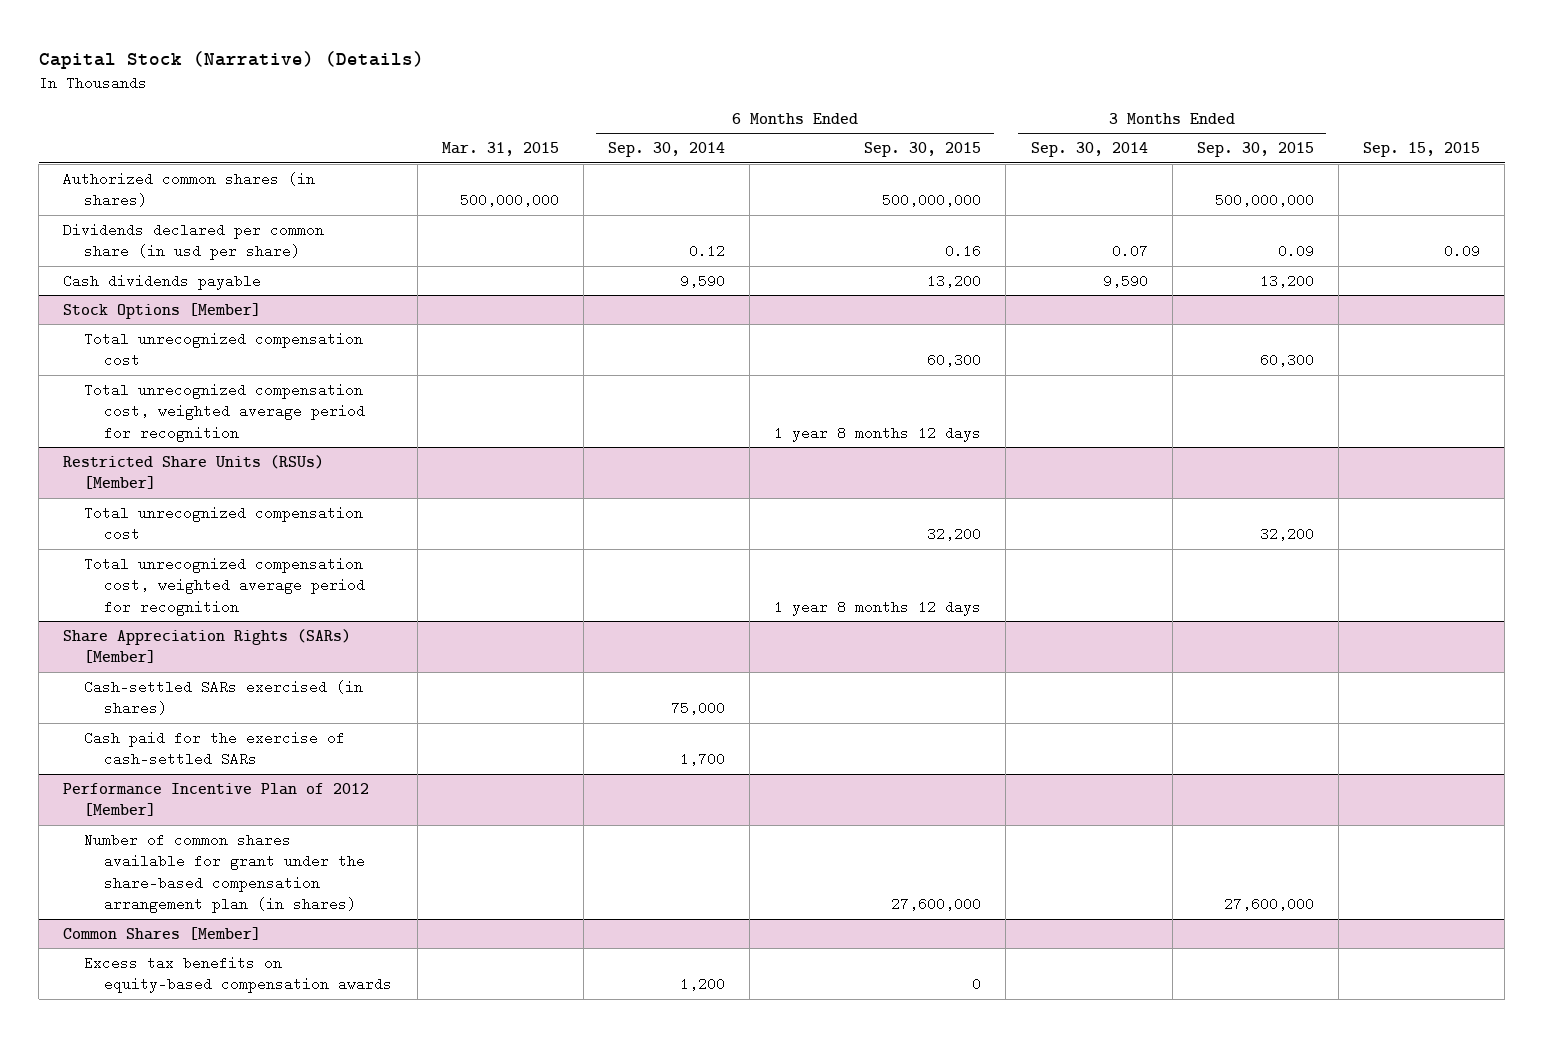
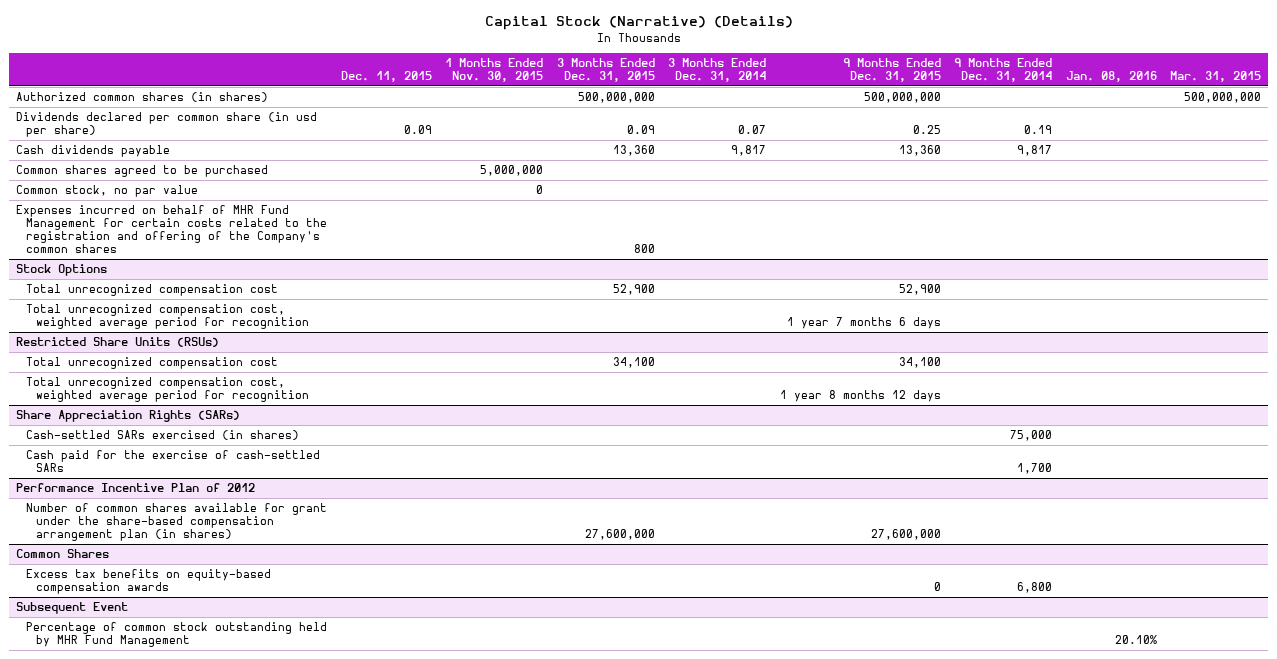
- | Mar. 31, 2015 | 6 Months Ended Sep. 30, 2014 | 6 Months Ended Sep. 30, 2015 | 3 Months Ended Sep. 30, 2014 | 3 Months Ended Sep. 30, 2015 | Sep. 15, 2015
+ | Dec. 11, 2015 | 1 Months Ended Nov. 30, 2015 | 3 Months Ended Dec. 31, 2015 | 3 Months Ended Dec. 31, 2014 | 9 Months Ended Dec. 31, 2015 | 9 Months Ended Dec. 31, 2014 | Jan. 08, 2016 | Mar. 31, 2015
- Stock Options [Member]
+ Common shares agreed to be purchased | | 5,000,000 | | | | | |
+ Common stock, no par value | | 0 | | | | | |
+ Expenses incurred on behalf of MHR Fund Management for certain costs related to the registration and offering of the Company's common shares | | | 800 | | | | |
+ Stock Options
- Restricted Share Units (RSUs) [Member]
+ Restricted Share Units (RSUs)
- Share Appreciation Rights (SARs) [Member]
+ Share Appreciation Rights (SARs)
- Performance Incentive Plan of 2012 [Member]
+ Performance Incentive Plan of 2012
- Common Shares [Member]
+ Common Shares
+ Subsequent Event
+ Percentage of common stock outstanding held by MHR Fund Management | | | | | | | 20.10% |

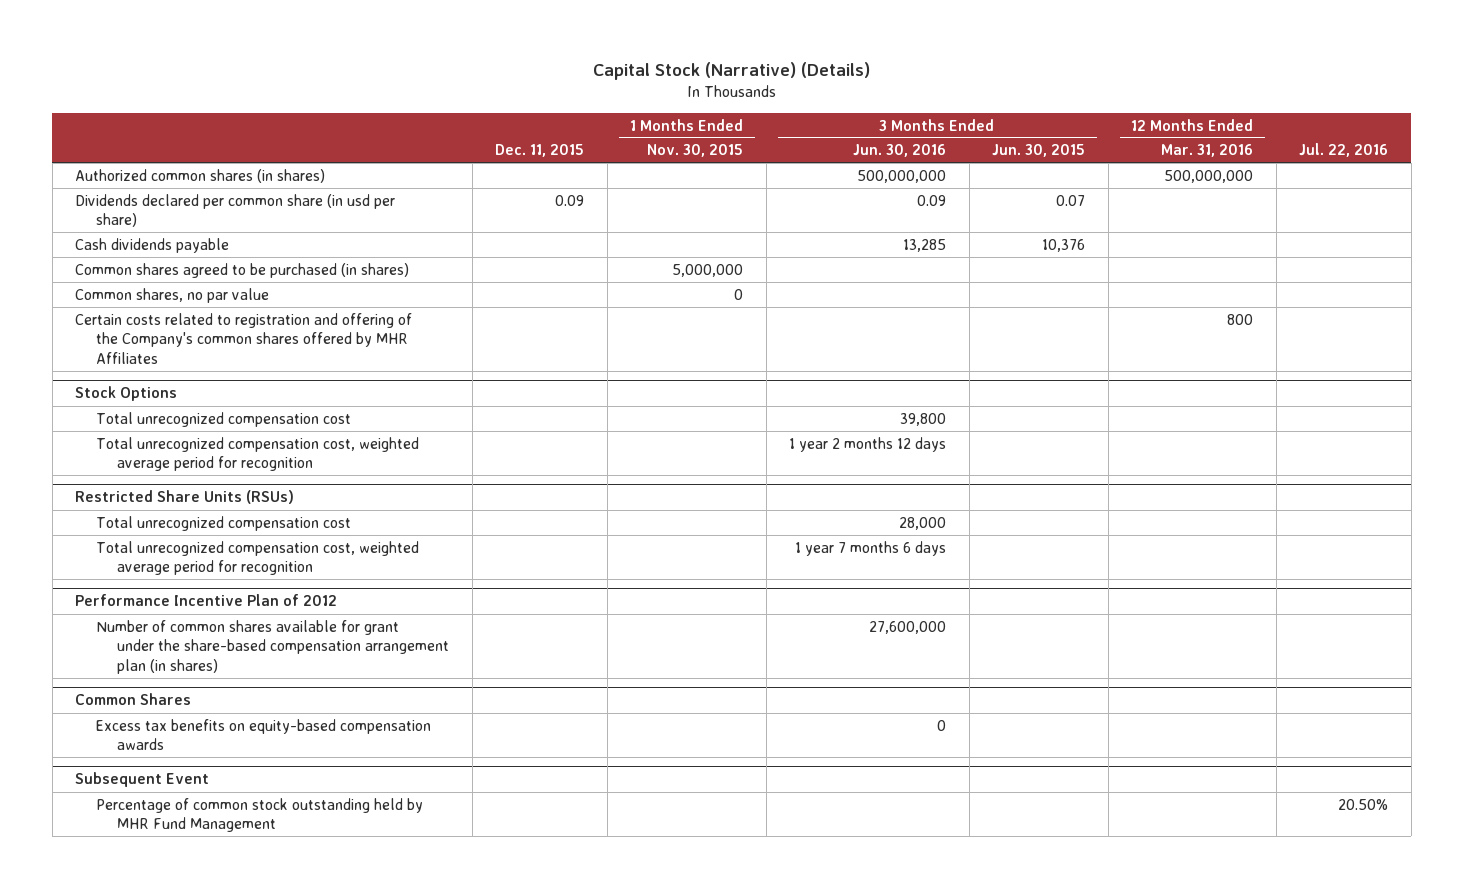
- | Dec. 11, 2015 | 1 Months Ended Nov. 30, 2015 | 3 Months Ended Dec. 31, 2015 | 3 Months Ended Dec. 31, 2014 | 9 Months Ended Dec. 31, 2015 | 9 Months Ended Dec. 31, 2014 | Jan. 08, 2016 | Mar. 31, 2015
+ | Dec. 11, 2015 | 1 Months Ended Nov. 30, 2015 | 3 Months Ended Jun. 30, 2016 | 3 Months Ended Jun. 30, 2015 | 12 Months Ended Mar. 31, 2016 | Jul. 22, 2016
- Common shares agreed to be purchased | | 5,000,000 | | | | | |
- Common stock, no par value | | 0 | | | | | |
- Expenses incurred on behalf of MHR Fund Management for certain costs related to the registration and offering of the Company's common shares | | | 800 | | | | |
+ Common shares agreed to be purchased (in shares) | | 5,000,000 | | | |
+ Common shares, no par value | | 0 | | | |
+ Certain costs related to registration and offering of the Company's common shares offered by MHR Affiliates | | | | | 800 |
- Share Appreciation Rights (SARs)
- Cash-settled SARs exercised (in shares) | | | | | | 75,000 | |
- Cash paid for the exercise of cash-settled SARs | | | | | | 1,700 | |

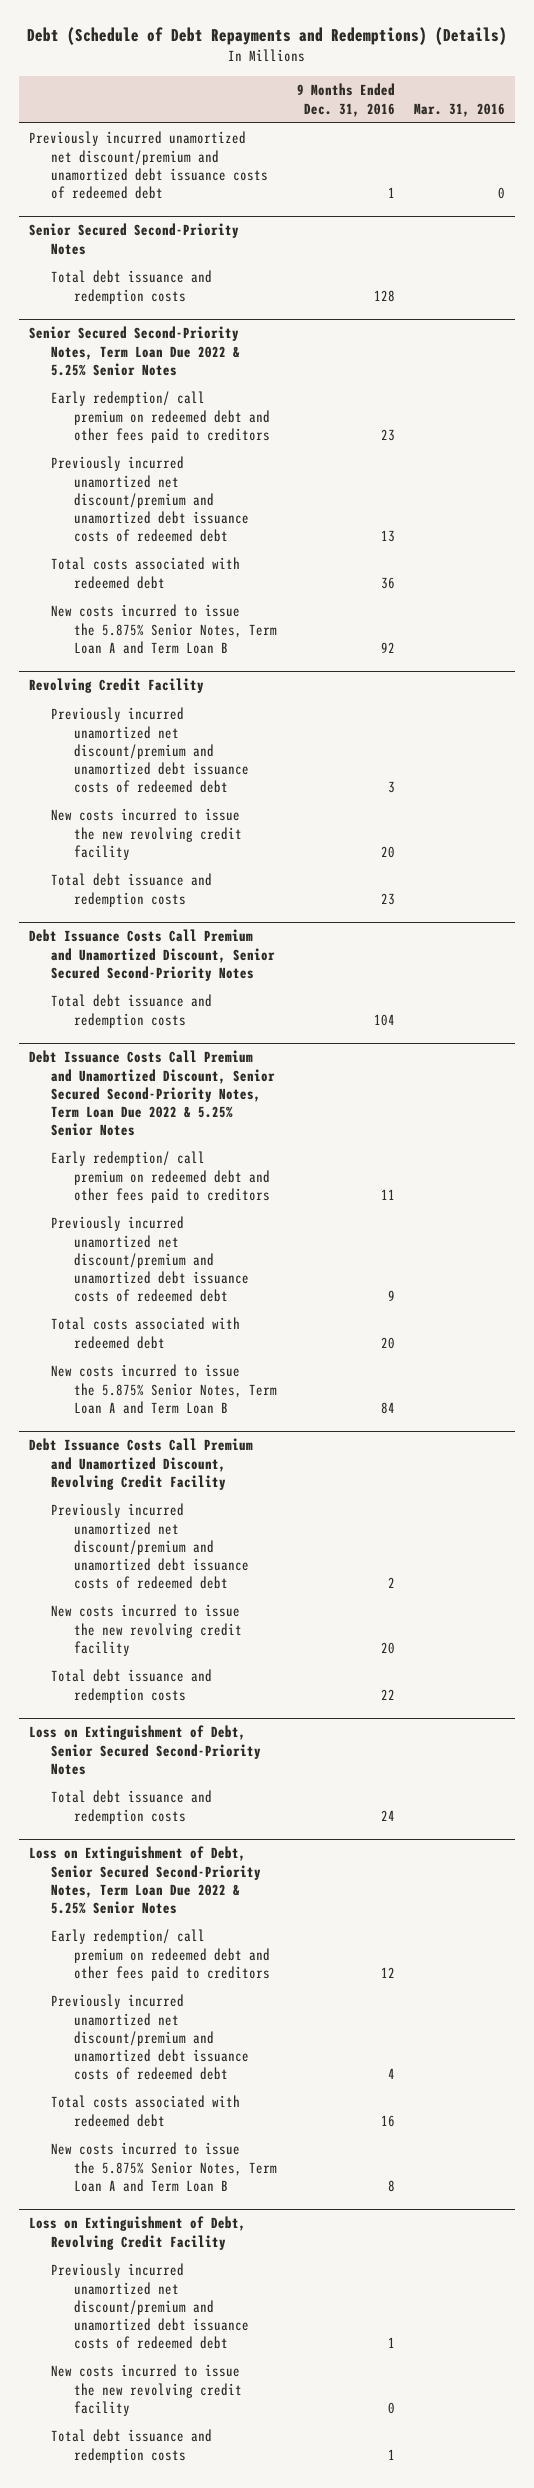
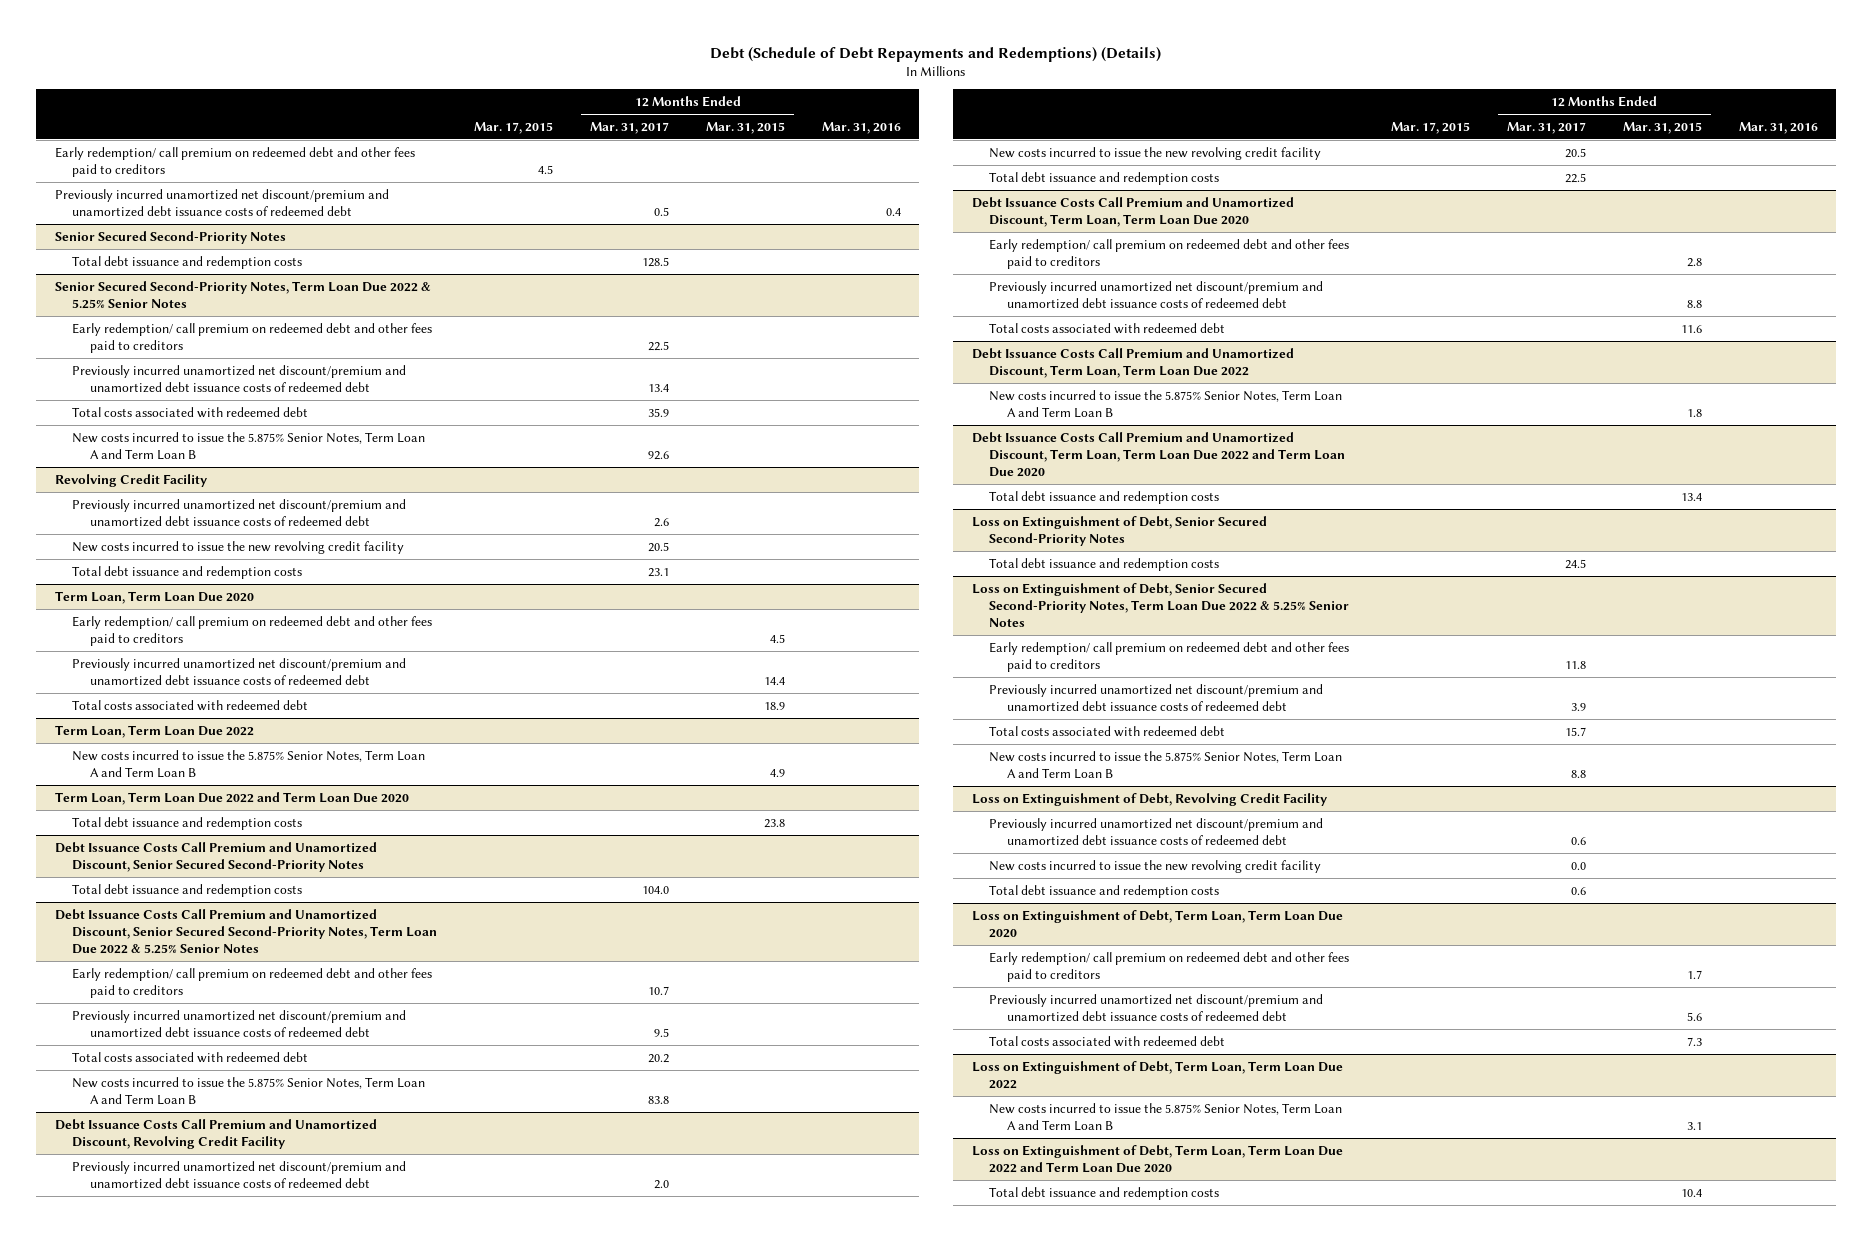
- | 9 Months Ended Dec. 31, 2016 | Mar. 31, 2016
+ | Mar. 17, 2015 | 12 Months Ended Mar. 31, 2017 | 12 Months Ended Mar. 31, 2015 | Mar. 31, 2016
- Previously incurred unamortized net discount/premium and unamortized debt issuance costs of redeemed debt | 1 | 0
+ Early redemption/ call premium on redeemed debt and other fees paid to creditors | 4.5 | | |
+ Previously incurred unamortized net discount/premium and unamortized debt issuance costs of redeemed debt | | 0.5 | | 0.4
+ Term Loan, Term Loan Due 2020
+ Early redemption/ call premium on redeemed debt and other fees paid to creditors | | | 4.5 |
+ Previously incurred unamortized net discount/premium and unamortized debt issuance costs of redeemed debt | | | 14.4 |
+ Total costs associated with redeemed debt | | | 18.9 |
+ Term Loan, Term Loan Due 2022
+ New costs incurred to issue the 5.875% Senior Notes, Term Loan A and Term Loan B | | | 4.9 |
+ Term Loan, Term Loan Due 2022 and Term Loan Due 2020
+ Total debt issuance and redemption costs | | | 23.8 |
+ Debt Issuance Costs Call Premium and Unamortized Discount, Term Loan, Term Loan Due 2020
+ Early redemption/ call premium on redeemed debt and other fees paid to creditors | | | 2.8 |
+ Previously incurred unamortized net discount/premium and unamortized debt issuance costs of redeemed debt | | | 8.8 |
+ Total costs associated with redeemed debt | | | 11.6 |
+ Debt Issuance Costs Call Premium and Unamortized Discount, Term Loan, Term Loan Due 2022
+ New costs incurred to issue the 5.875% Senior Notes, Term Loan A and Term Loan B | | | 1.8 |
+ Debt Issuance Costs Call Premium and Unamortized Discount, Term Loan, Term Loan Due 2022 and Term Loan Due 2020
+ Total debt issuance and redemption costs | | | 13.4 |
+ Loss on Extinguishment of Debt, Term Loan, Term Loan Due 2020
+ Early redemption/ call premium on redeemed debt and other fees paid to creditors | | | 1.7 |
+ Previously incurred unamortized net discount/premium and unamortized debt issuance costs of redeemed debt | | | 5.6 |
+ Total costs associated with redeemed debt | | | 7.3 |
+ Loss on Extinguishment of Debt, Term Loan, Term Loan Due 2022
+ New costs incurred to issue the 5.875% Senior Notes, Term Loan A and Term Loan B | | | 3.1 |
+ Loss on Extinguishment of Debt, Term Loan, Term Loan Due 2022 and Term Loan Due 2020
+ Total debt issuance and redemption costs | | | 10.4 |

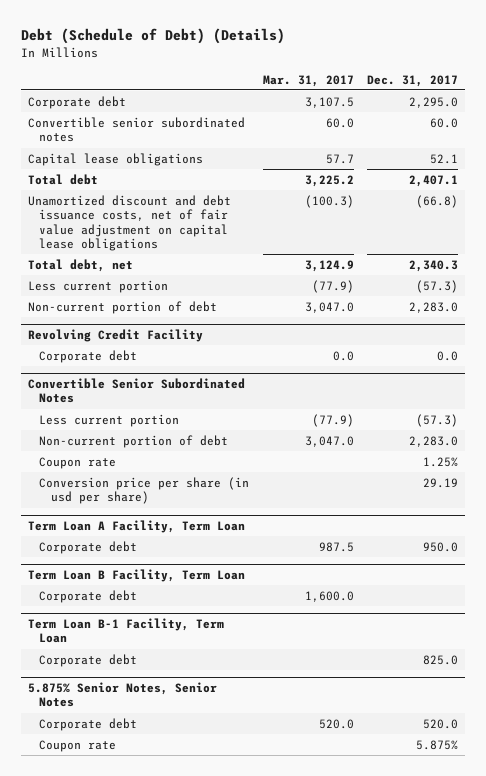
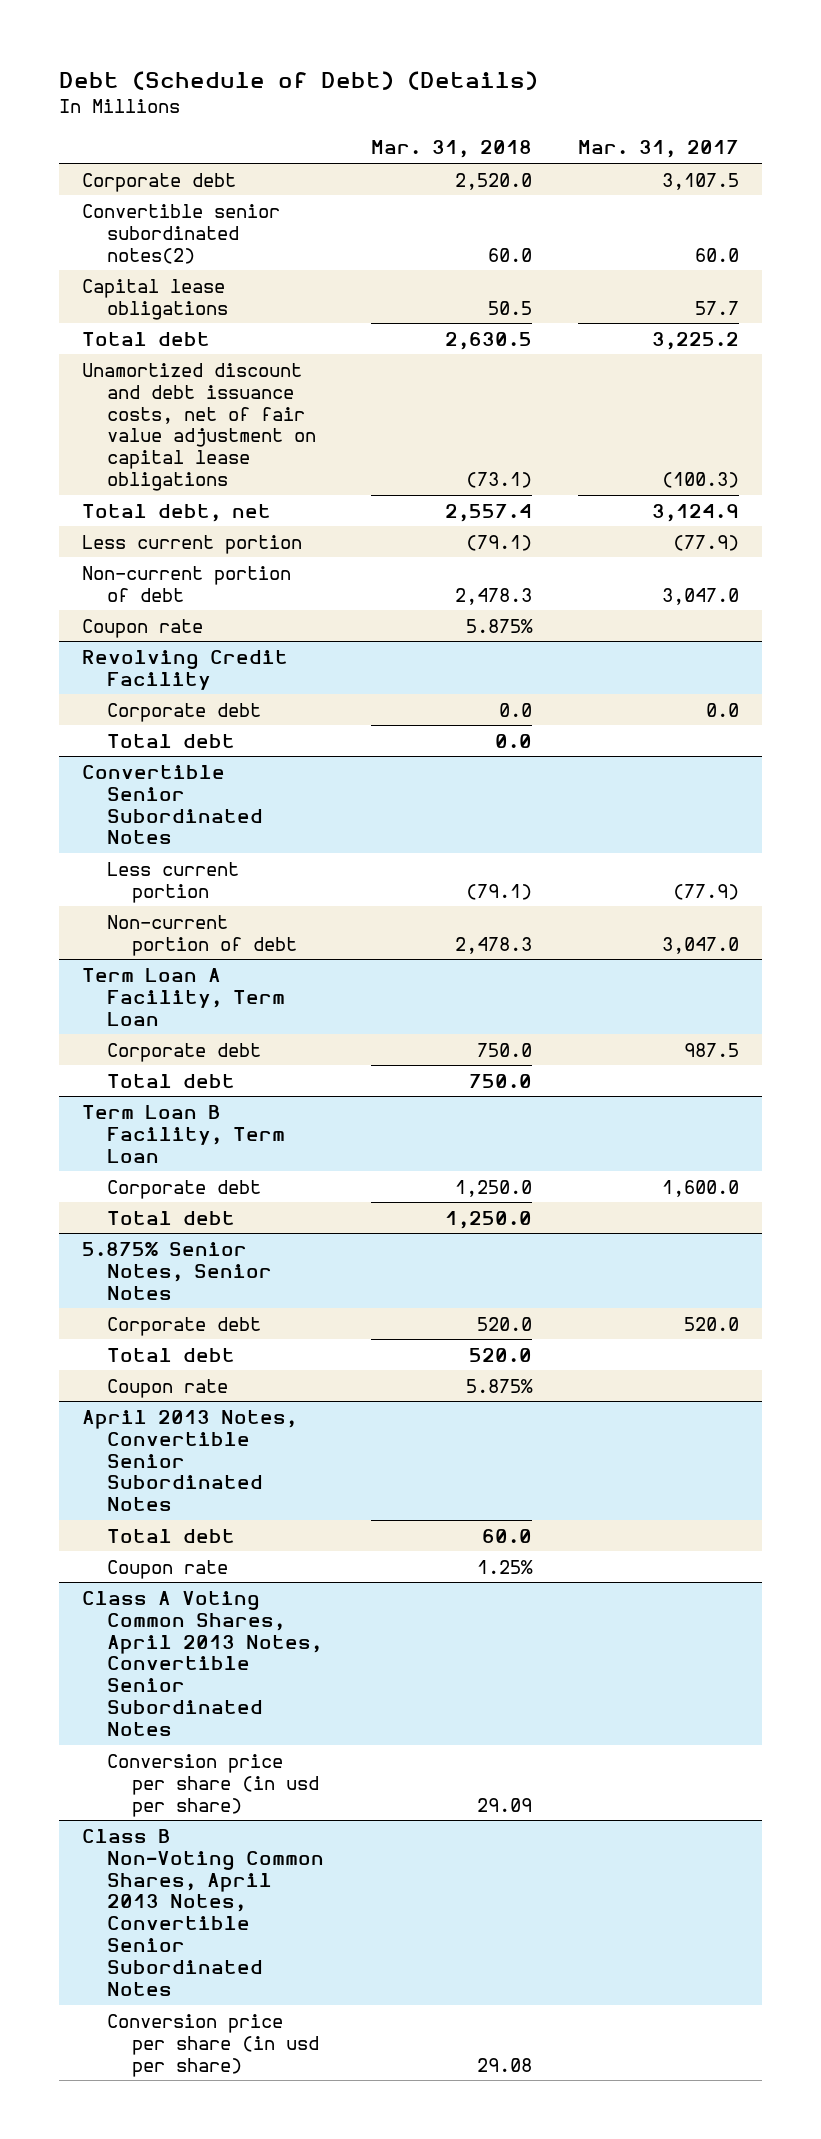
- | Mar. 31, 2017 | Dec. 31, 2017
+ | Mar. 31, 2018 | Mar. 31, 2017
- Convertible senior subordinated notes | 60.0 | 60.0
+ Convertible senior subordinated notes(2) | 60.0 | 60.0
+ Coupon rate | 5.875% |
@ Revolving Credit Facility
+ Total debt | 0.0 |
@ Convertible Senior Subordinated Notes
- Coupon rate | | 1.25%
- Conversion price per share (in usd per share) | | 29.19
@ Term Loan A Facility, Term Loan
+ Total debt | 750.0 |
- Term Loan B-1 Facility, Term Loan
- Corporate debt | | 825.0
@ Term Loan B Facility, Term Loan
+ Total debt | 1,250.0 |
@ 5.875% Senior Notes, Senior Notes
+ Total debt | 520.0 |
+ April 2013 Notes, Convertible Senior Subordinated Notes
+ Total debt | 60.0 |
+ Coupon rate | 1.25% |
+ Class A Voting Common Shares, April 2013 Notes, Convertible Senior Subordinated Notes
+ Conversion price per share (in usd per share) | 29.09 |
+ Class B Non-Voting Common Shares, April 2013 Notes, Convertible Senior Subordinated Notes
+ Conversion price per share (in usd per share) | 29.08 |

